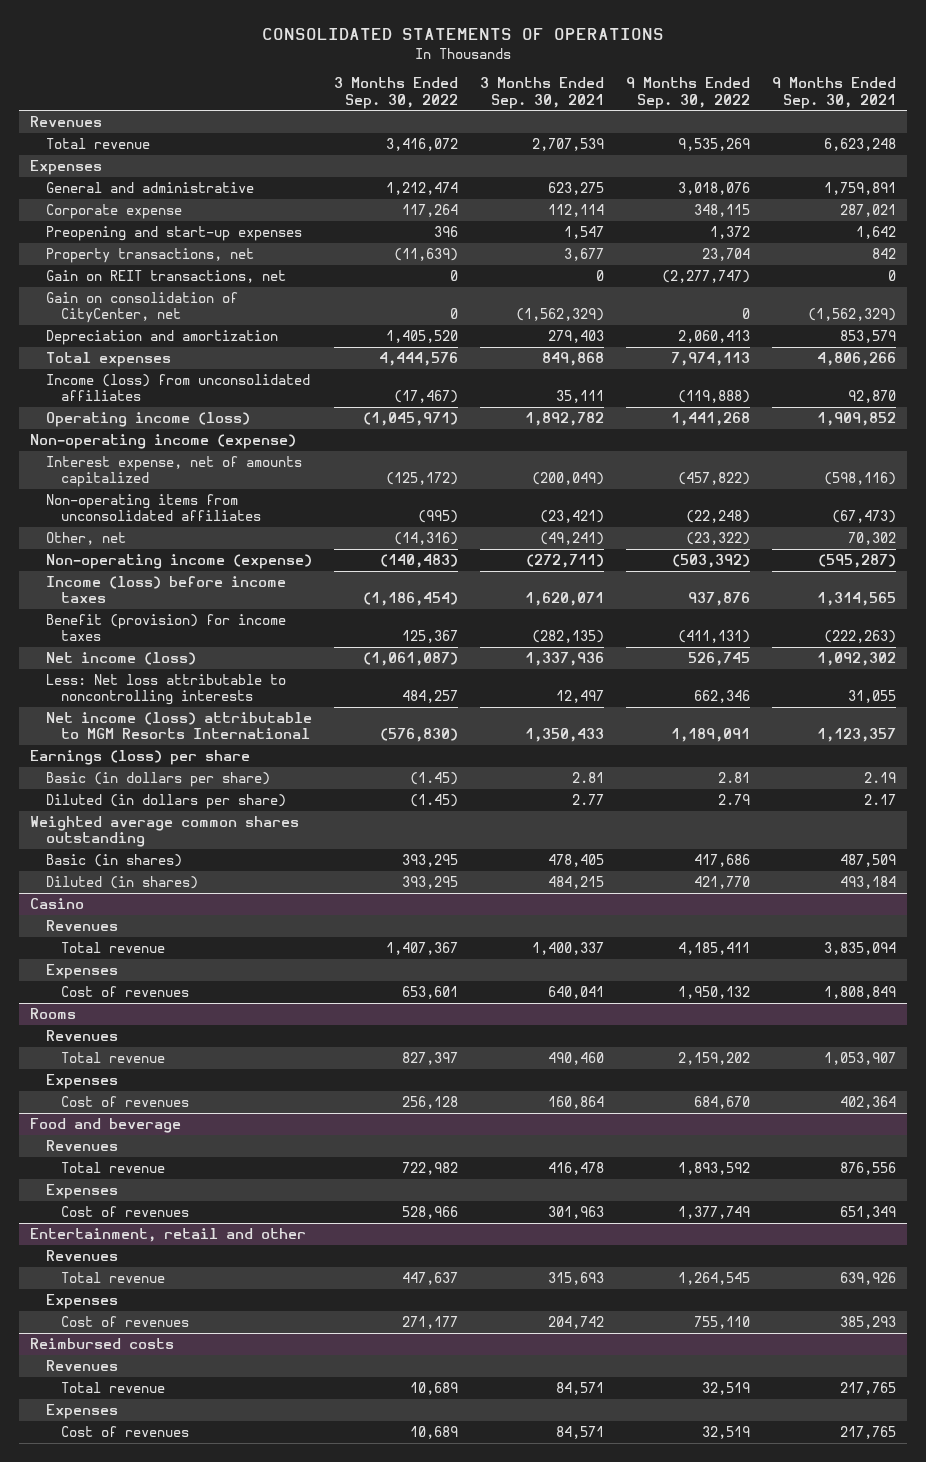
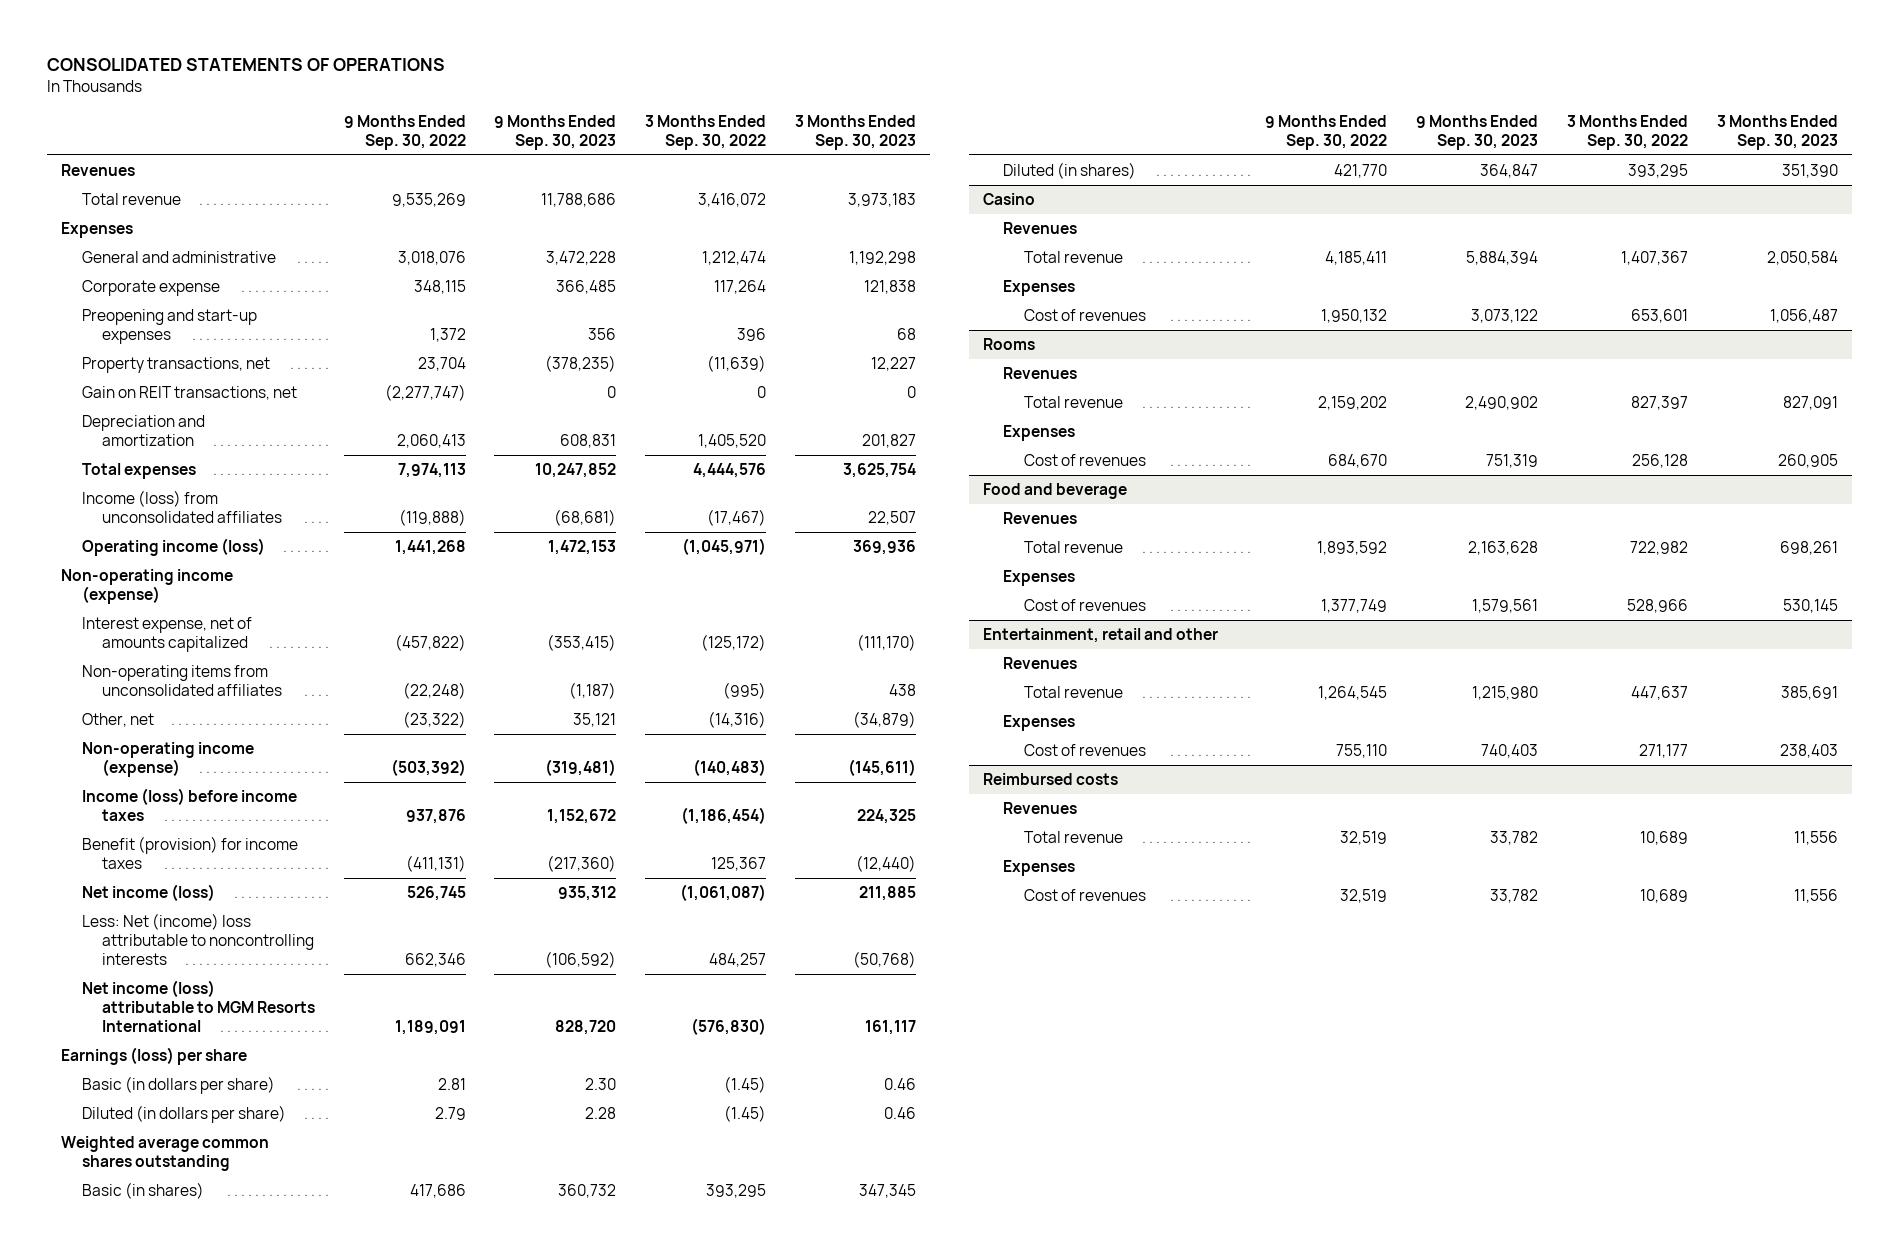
- | 3 Months Ended Sep. 30, 2022 | 3 Months Ended Sep. 30, 2021 | 9 Months Ended Sep. 30, 2022 | 9 Months Ended Sep. 30, 2021
+ | 9 Months Ended Sep. 30, 2022 | 9 Months Ended Sep. 30, 2023 | 3 Months Ended Sep. 30, 2022 | 3 Months Ended Sep. 30, 2023
- Gain on consolidation of CityCenter, net | 0 | (1,562,329) | 0 | (1,562,329)
- Less: Net loss attributable to noncontrolling interests | 484,257 | 12,497 | 662,346 | 31,055
+ Less: Net (income) loss attributable to noncontrolling interests | 662,346 | (106,592) | 484,257 | (50,768)

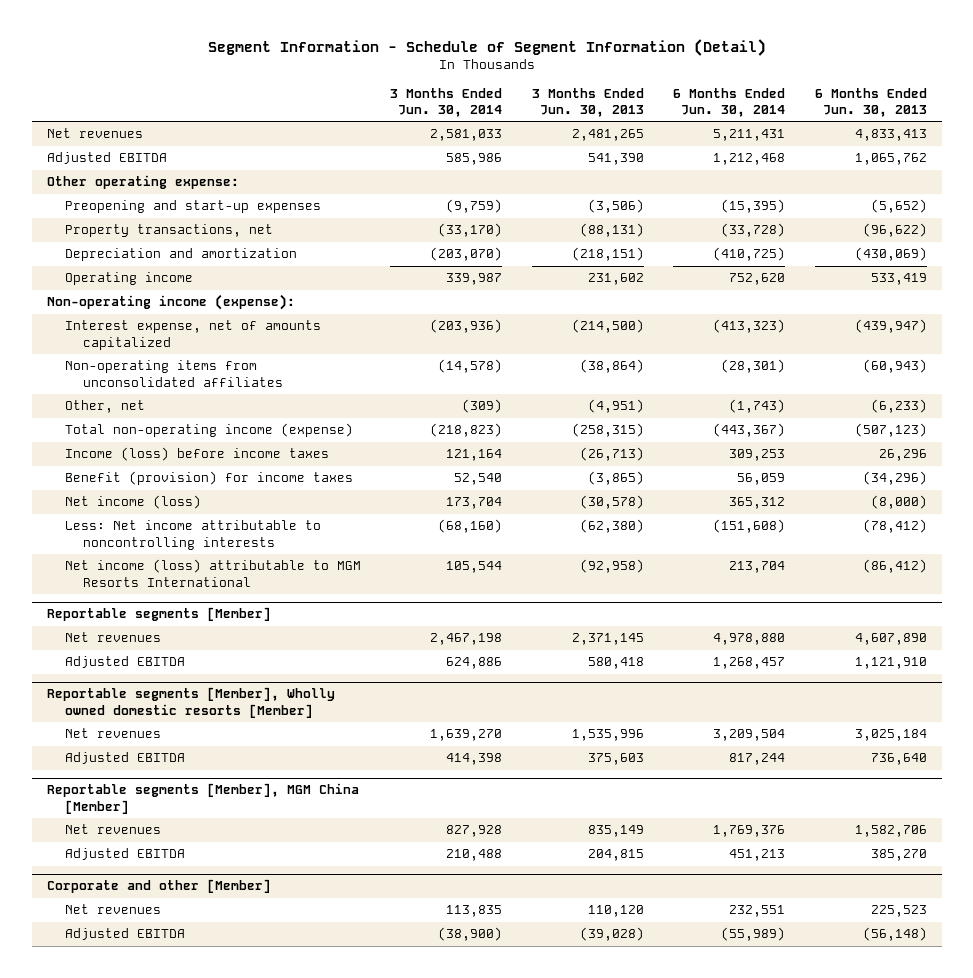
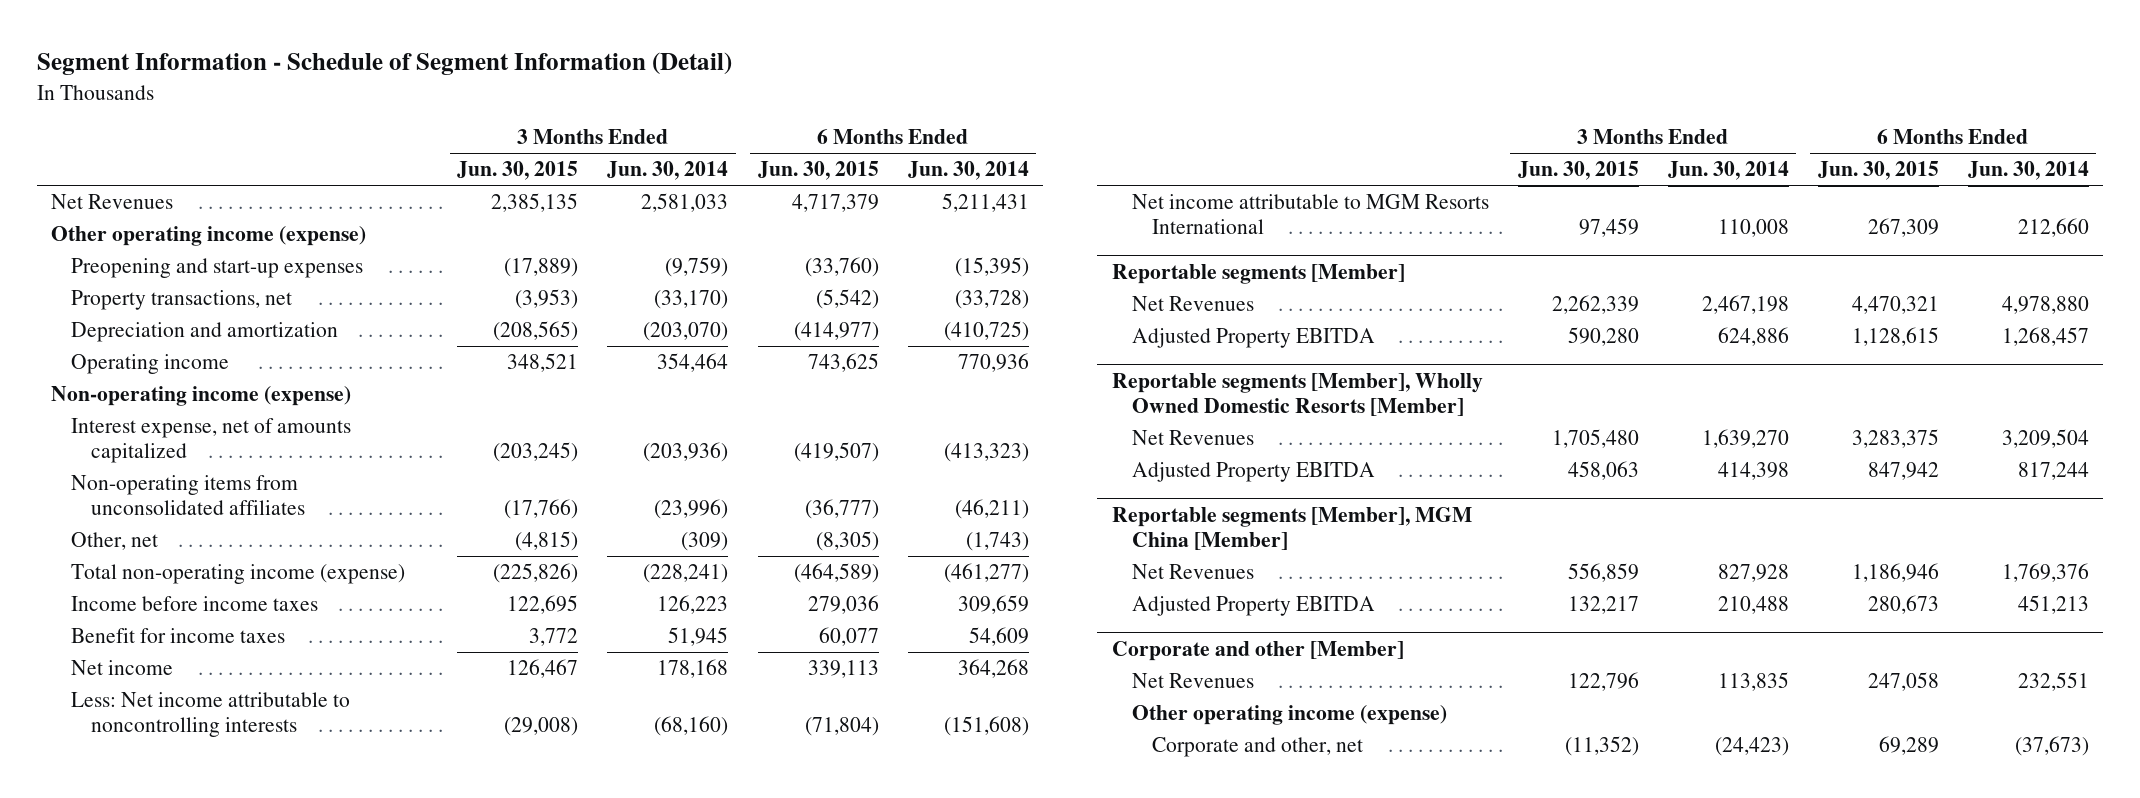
- | 3 Months Ended Jun. 30, 2014 | 3 Months Ended Jun. 30, 2013 | 6 Months Ended Jun. 30, 2014 | 6 Months Ended Jun. 30, 2013
+ | 3 Months Ended Jun. 30, 2015 | 3 Months Ended Jun. 30, 2014 | 6 Months Ended Jun. 30, 2015 | 6 Months Ended Jun. 30, 2014
- Net revenues | 2,581,033 | 2,481,265 | 5,211,431 | 4,833,413
- Adjusted EBITDA | 585,986 | 541,390 | 1,212,468 | 1,065,762
- Other operating expense:
+ Net Revenues | 2,385,135 | 2,581,033 | 4,717,379 | 5,211,431
+ Other operating income (expense)
- Operating income | 339,987 | 231,602 | 752,620 | 533,419
- Non-operating income (expense):
+ Operating income | 348,521 | 354,464 | 743,625 | 770,936
+ Non-operating income (expense)
- Non-operating items from unconsolidated affiliates | (14,578) | (38,864) | (28,301) | (60,943)
+ Non-operating items from unconsolidated affiliates | (17,766) | (23,996) | (36,777) | (46,211)
- Total non-operating income (expense) | (218,823) | (258,315) | (443,367) | (507,123)
- Income (loss) before income taxes | 121,164 | (26,713) | 309,253 | 26,296
- Benefit (provision) for income taxes | 52,540 | (3,865) | 56,059 | (34,296)
- Net income (loss) | 173,704 | (30,578) | 365,312 | (8,000)
+ Total non-operating income (expense) | (225,826) | (228,241) | (464,589) | (461,277)
+ Income before income taxes | 122,695 | 126,223 | 279,036 | 309,659
+ Benefit for income taxes | 3,772 | 51,945 | 60,077 | 54,609
+ Net income | 126,467 | 178,168 | 339,113 | 364,268
- Net income (loss) attributable to MGM Resorts International | 105,544 | (92,958) | 213,704 | (86,412)
+ Net income attributable to MGM Resorts International | 97,459 | 110,008 | 267,309 | 212,660
@ Reportable segments [Member]
- Net revenues | 2,467,198 | 2,371,145 | 4,978,880 | 4,607,890
- Adjusted EBITDA | 624,886 | 580,418 | 1,268,457 | 1,121,910
- Reportable segments [Member], Wholly owned domestic resorts [Member]
- Net revenues | 1,639,270 | 1,535,996 | 3,209,504 | 3,025,184
- Adjusted EBITDA | 414,398 | 375,603 | 817,244 | 736,640
@ Reportable segments [Member]
+ Net Revenues | 2,262,339 | 2,467,198 | 4,470,321 | 4,978,880
+ Adjusted Property EBITDA | 590,280 | 624,886 | 1,128,615 | 1,268,457
+ Reportable segments [Member], Wholly Owned Domestic Resorts [Member]
+ Net Revenues | 1,705,480 | 1,639,270 | 3,283,375 | 3,209,504
+ Adjusted Property EBITDA | 458,063 | 414,398 | 847,942 | 817,244
@ Reportable segments [Member], MGM China [Member]
- Net revenues | 827,928 | 835,149 | 1,769,376 | 1,582,706
- Adjusted EBITDA | 210,488 | 204,815 | 451,213 | 385,270
+ Net Revenues | 556,859 | 827,928 | 1,186,946 | 1,769,376
+ Adjusted Property EBITDA | 132,217 | 210,488 | 280,673 | 451,213
@ Corporate and other [Member]
- Net revenues | 113,835 | 110,120 | 232,551 | 225,523
- Adjusted EBITDA | (38,900) | (39,028) | (55,989) | (56,148)
+ Net Revenues | 122,796 | 113,835 | 247,058 | 232,551
+ Other operating income (expense)
+ Corporate and other, net | (11,352) | (24,423) | 69,289 | (37,673)

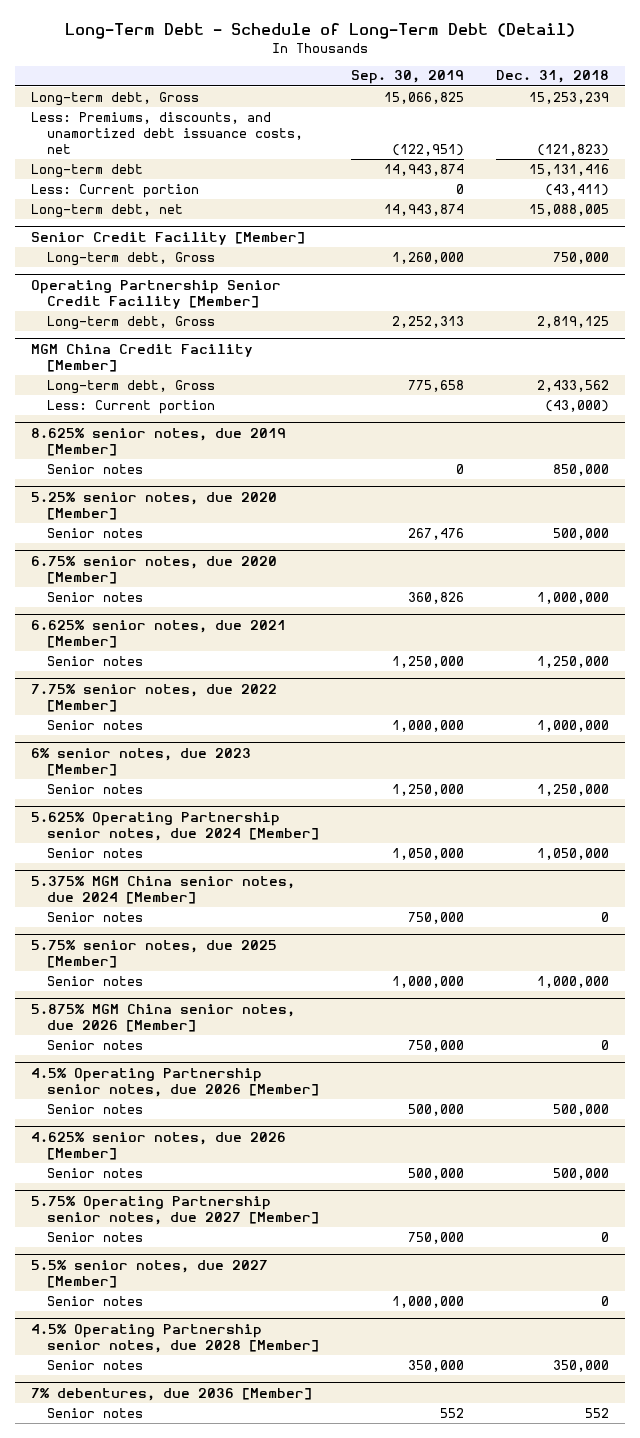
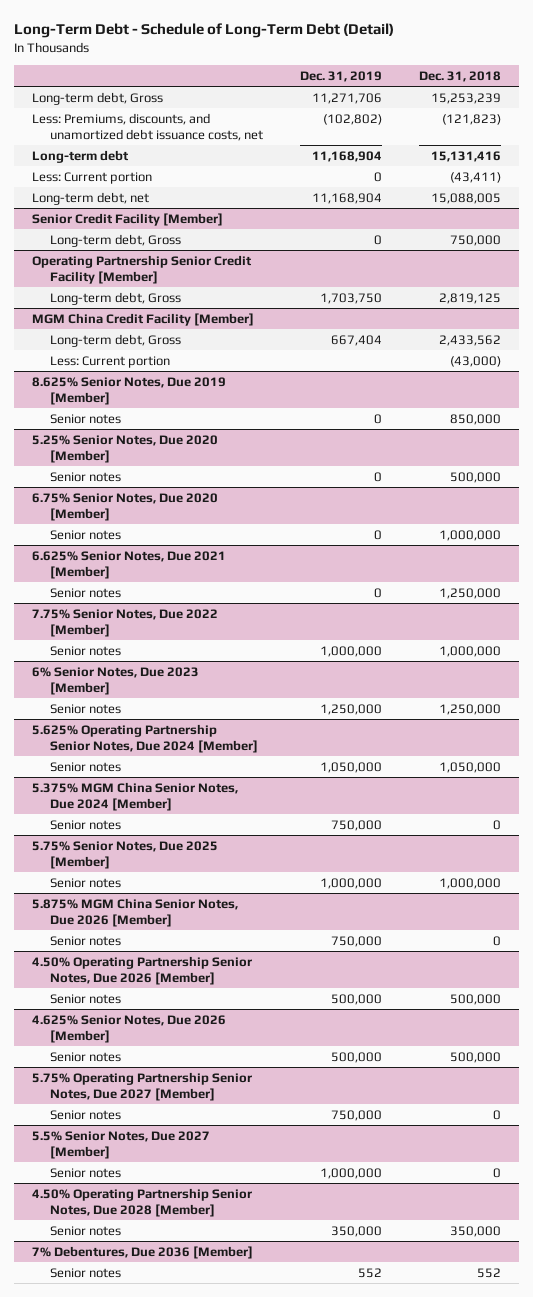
- | Sep. 30, 2019 | Dec. 31, 2018
+ | Dec. 31, 2019 | Dec. 31, 2018
- 8.625% senior notes, due 2019 [Member]
+ 8.625% Senior Notes, Due 2019 [Member]
- 5.25% senior notes, due 2020 [Member]
+ 5.25% Senior Notes, Due 2020 [Member]
- 6.75% senior notes, due 2020 [Member]
+ 6.75% Senior Notes, Due 2020 [Member]
- 6.625% senior notes, due 2021 [Member]
+ 6.625% Senior Notes, Due 2021 [Member]
- 7.75% senior notes, due 2022 [Member]
+ 7.75% Senior Notes, Due 2022 [Member]
- 6% senior notes, due 2023 [Member]
+ 6% Senior Notes, Due 2023 [Member]
- 5.625% Operating Partnership senior notes, due 2024 [Member]
+ 5.625% Operating Partnership Senior Notes, Due 2024 [Member]
- 5.375% MGM China senior notes, due 2024 [Member]
+ 5.375% MGM China Senior Notes, Due 2024 [Member]
- 5.75% senior notes, due 2025 [Member]
+ 5.75% Senior Notes, Due 2025 [Member]
- 5.875% MGM China senior notes, due 2026 [Member]
+ 5.875% MGM China Senior Notes, Due 2026 [Member]
- 4.5% Operating Partnership senior notes, due 2026 [Member]
+ 4.50% Operating Partnership Senior Notes, Due 2026 [Member]
- 4.625% senior notes, due 2026 [Member]
+ 4.625% Senior Notes, Due 2026 [Member]
- 5.75% Operating Partnership senior notes, due 2027 [Member]
+ 5.75% Operating Partnership Senior Notes, Due 2027 [Member]
- 5.5% senior notes, due 2027 [Member]
+ 5.5% Senior Notes, Due 2027 [Member]
- 4.5% Operating Partnership senior notes, due 2028 [Member]
+ 4.50% Operating Partnership Senior Notes, Due 2028 [Member]
- 7% debentures, due 2036 [Member]
+ 7% Debentures, Due 2036 [Member]

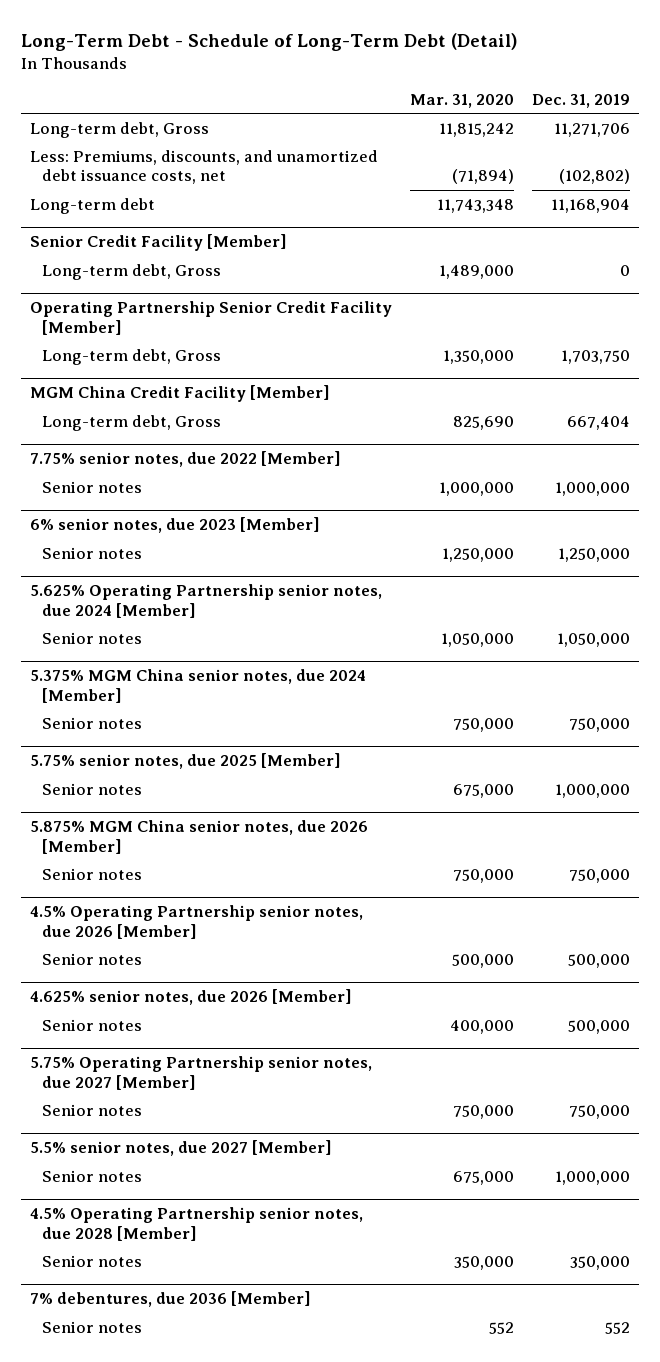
- | Dec. 31, 2019 | Dec. 31, 2018
+ | Mar. 31, 2020 | Dec. 31, 2019
- Less: Current portion | 0 | (43,411)
- Long-term debt, net | 11,168,904 | 15,088,005
@ MGM China Credit Facility [Member]
- Less: Current portion | | (43,000)
- 8.625% Senior Notes, Due 2019 [Member]
- Senior notes | 0 | 850,000
- 5.25% Senior Notes, Due 2020 [Member]
- Senior notes | 0 | 500,000
- 6.75% Senior Notes, Due 2020 [Member]
- Senior notes | 0 | 1,000,000
- 6.625% Senior Notes, Due 2021 [Member]
- Senior notes | 0 | 1,250,000
- 7.75% Senior Notes, Due 2022 [Member]
+ 7.75% senior notes, due 2022 [Member]
- 6% Senior Notes, Due 2023 [Member]
+ 6% senior notes, due 2023 [Member]
- 5.625% Operating Partnership Senior Notes, Due 2024 [Member]
+ 5.625% Operating Partnership senior notes, due 2024 [Member]
- 5.375% MGM China Senior Notes, Due 2024 [Member]
+ 5.375% MGM China senior notes, due 2024 [Member]
- 5.75% Senior Notes, Due 2025 [Member]
+ 5.75% senior notes, due 2025 [Member]
- 5.875% MGM China Senior Notes, Due 2026 [Member]
+ 5.875% MGM China senior notes, due 2026 [Member]
- 4.50% Operating Partnership Senior Notes, Due 2026 [Member]
+ 4.5% Operating Partnership senior notes, due 2026 [Member]
- 4.625% Senior Notes, Due 2026 [Member]
+ 4.625% senior notes, due 2026 [Member]
- 5.75% Operating Partnership Senior Notes, Due 2027 [Member]
+ 5.75% Operating Partnership senior notes, due 2027 [Member]
- 5.5% Senior Notes, Due 2027 [Member]
+ 5.5% senior notes, due 2027 [Member]
- 4.50% Operating Partnership Senior Notes, Due 2028 [Member]
+ 4.5% Operating Partnership senior notes, due 2028 [Member]
- 7% Debentures, Due 2036 [Member]
+ 7% debentures, due 2036 [Member]

